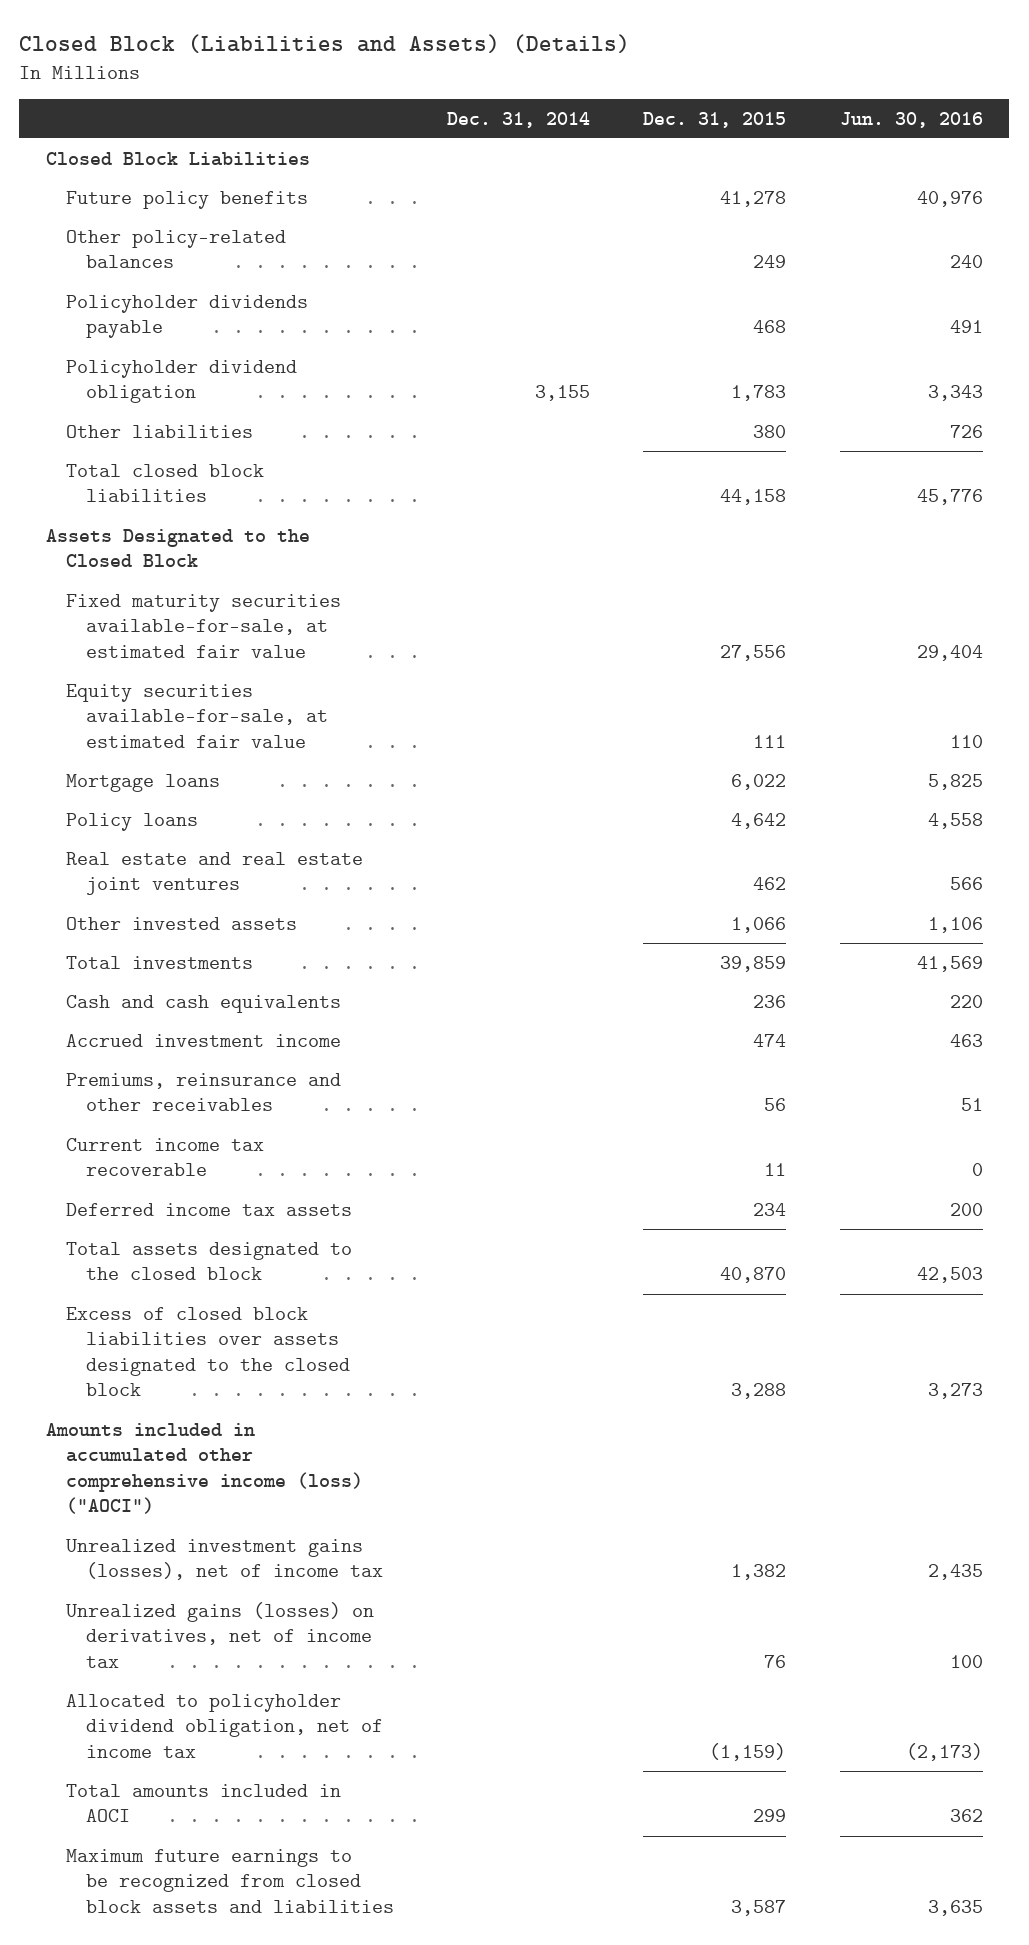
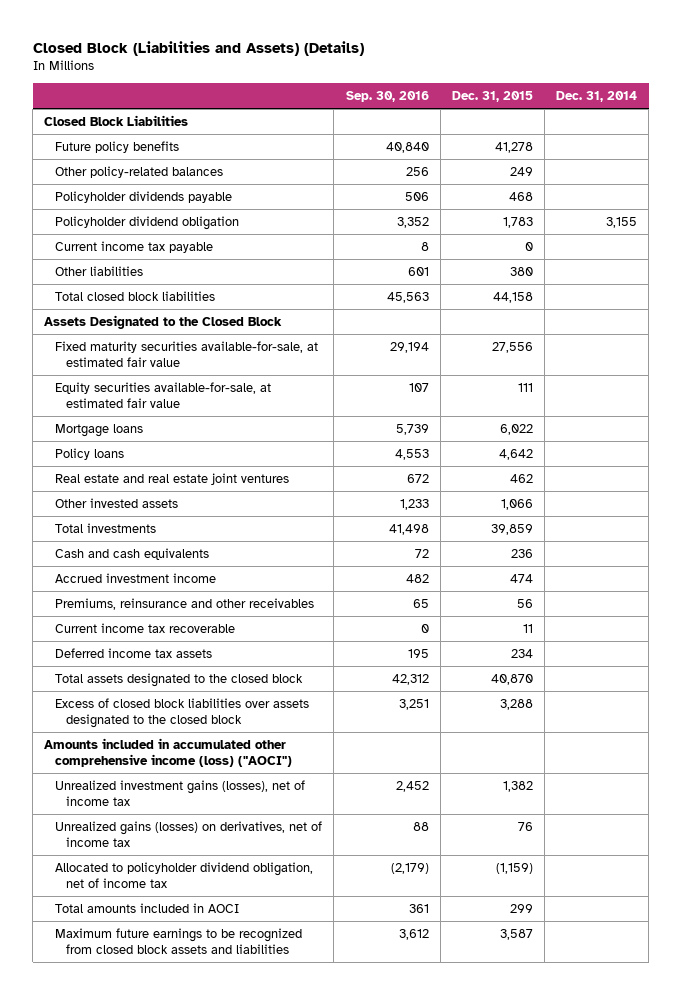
- | Dec. 31, 2014 | Dec. 31, 2015 | Jun. 30, 2016
+ | Sep. 30, 2016 | Dec. 31, 2015 | Dec. 31, 2014
+ Current income tax payable | 8 | 0 |

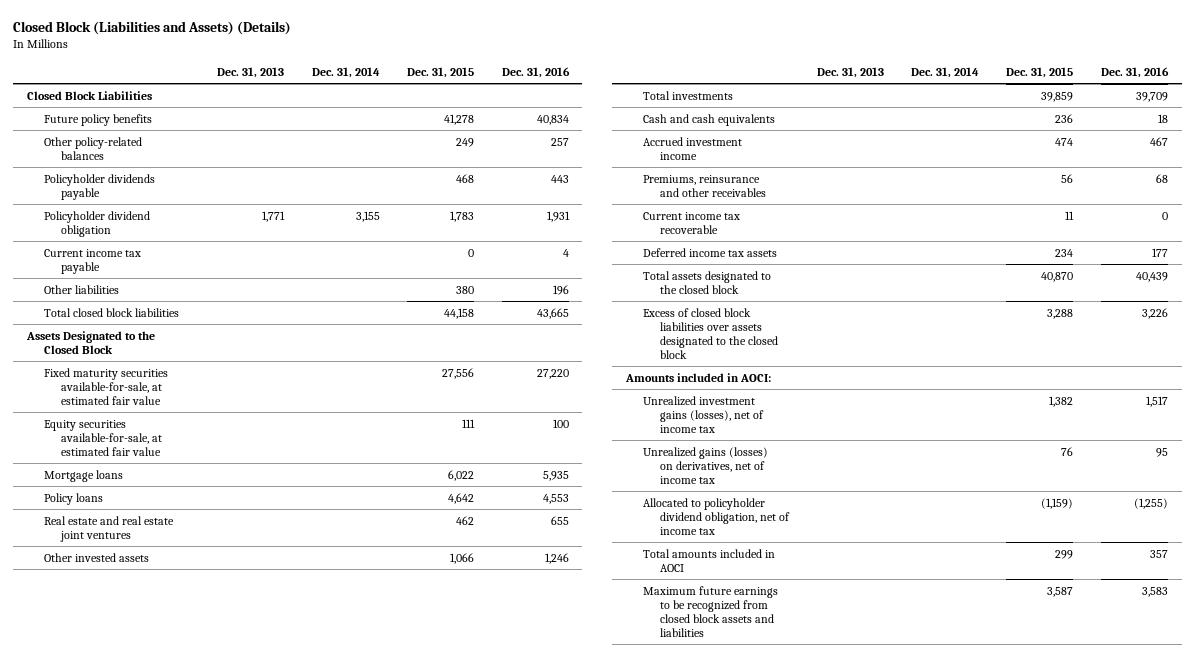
- | Sep. 30, 2016 | Dec. 31, 2015 | Dec. 31, 2014
+ | Dec. 31, 2013 | Dec. 31, 2014 | Dec. 31, 2015 | Dec. 31, 2016
- Amounts included in accumulated other comprehensive income (loss) ("AOCI")
+ Amounts included in AOCI:

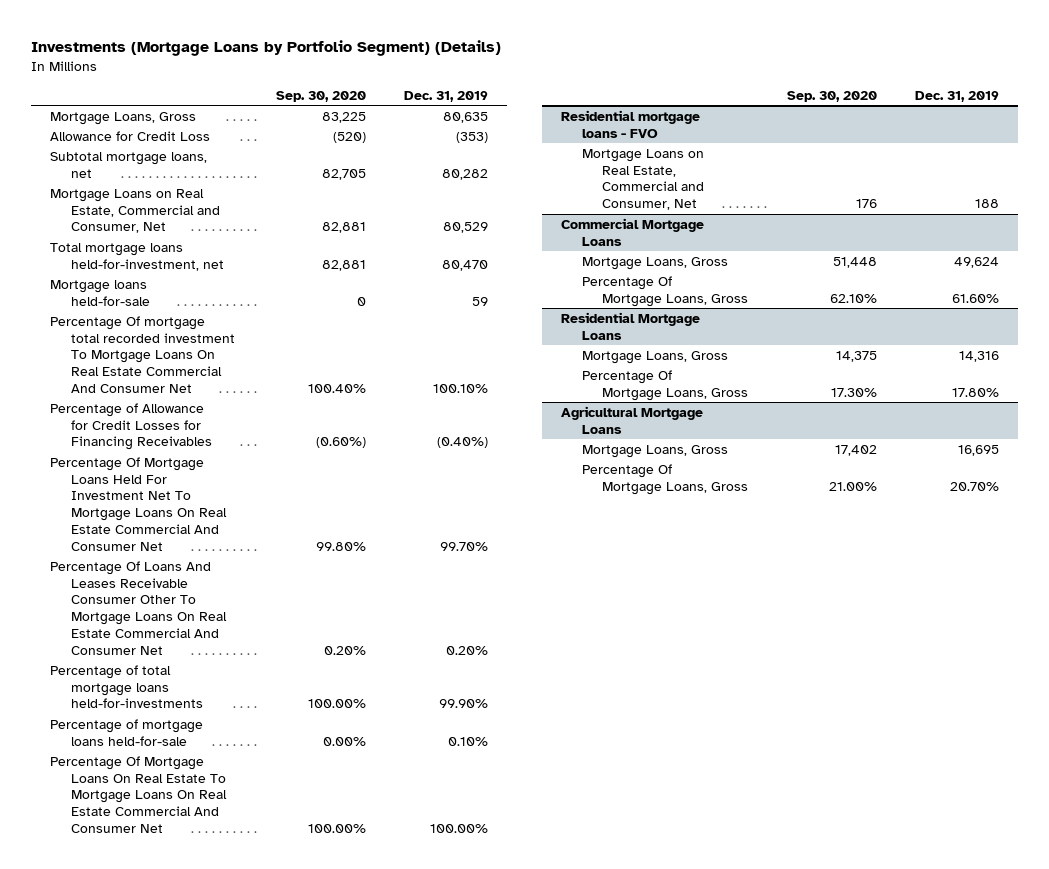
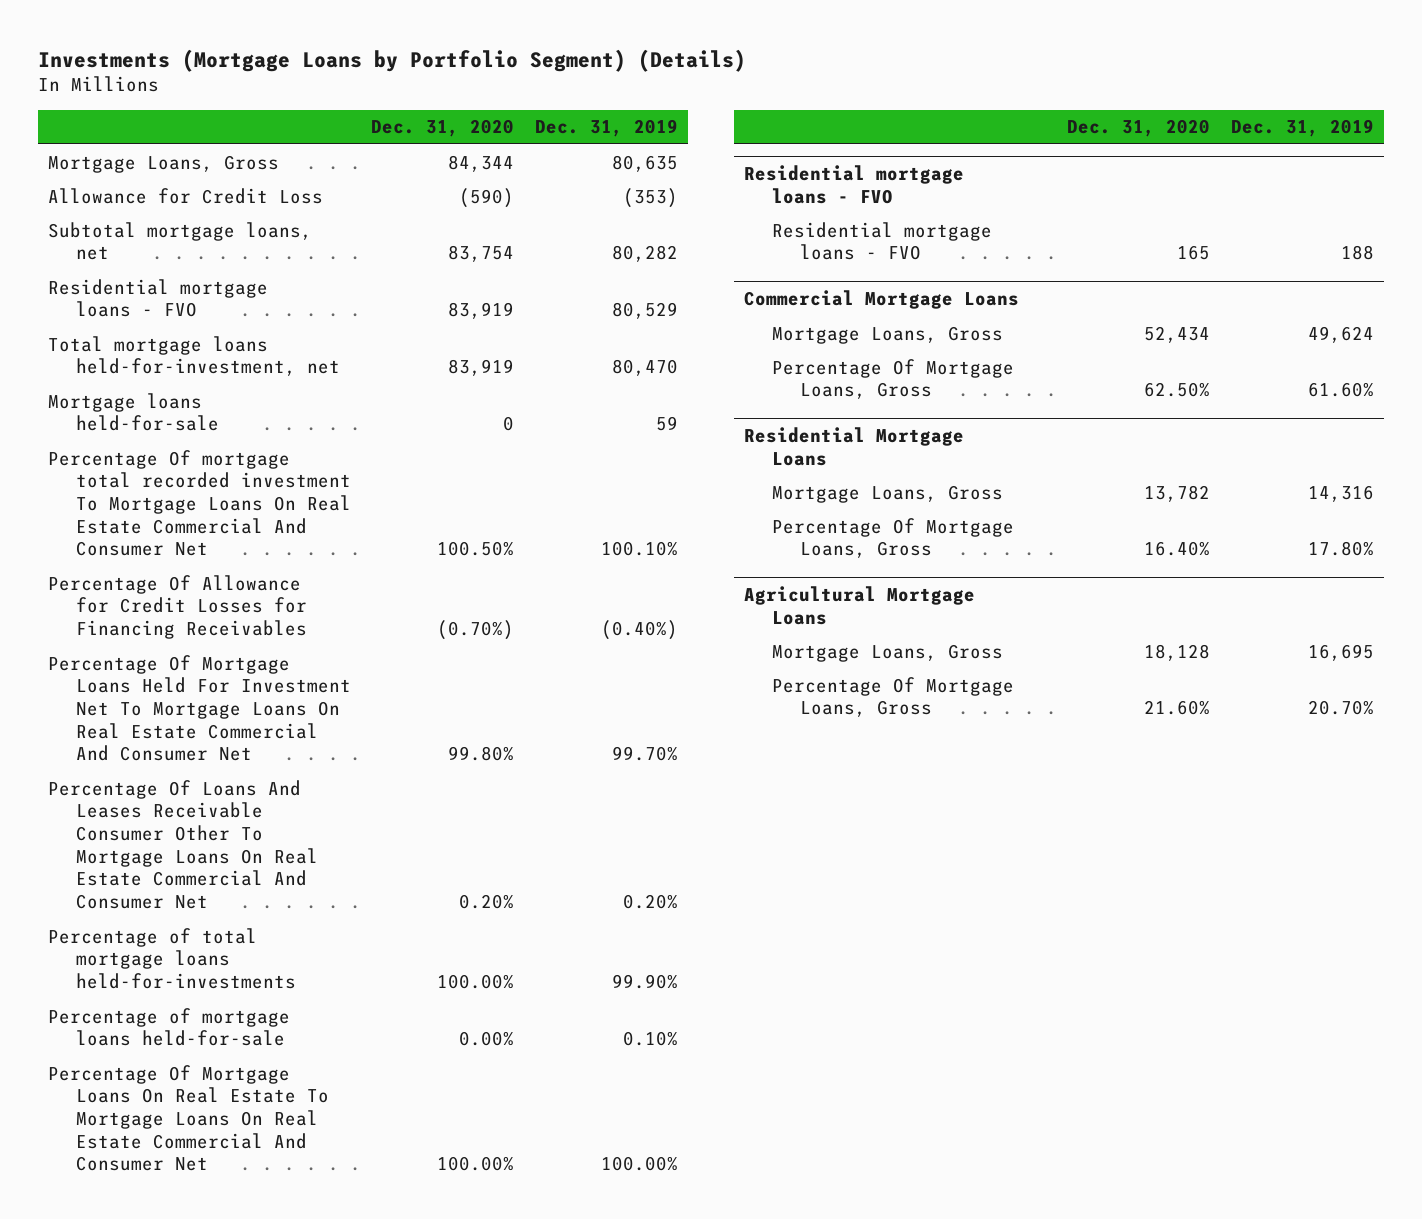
- | Sep. 30, 2020 | Dec. 31, 2019
+ | Dec. 31, 2020 | Dec. 31, 2019
- Mortgage Loans on Real Estate, Commercial and Consumer, Net | 82,881 | 80,529
+ Residential mortgage loans - FVO | 83,919 | 80,529
- Percentage of Allowance for Credit Losses for Financing Receivables | (0.60%) | (0.40%)
+ Percentage Of Allowance for Credit Losses for Financing Receivables | (0.70%) | (0.40%)
@ Residential mortgage loans - FVO
- Mortgage Loans on Real Estate, Commercial and Consumer, Net | 176 | 188
+ Residential mortgage loans - FVO | 165 | 188

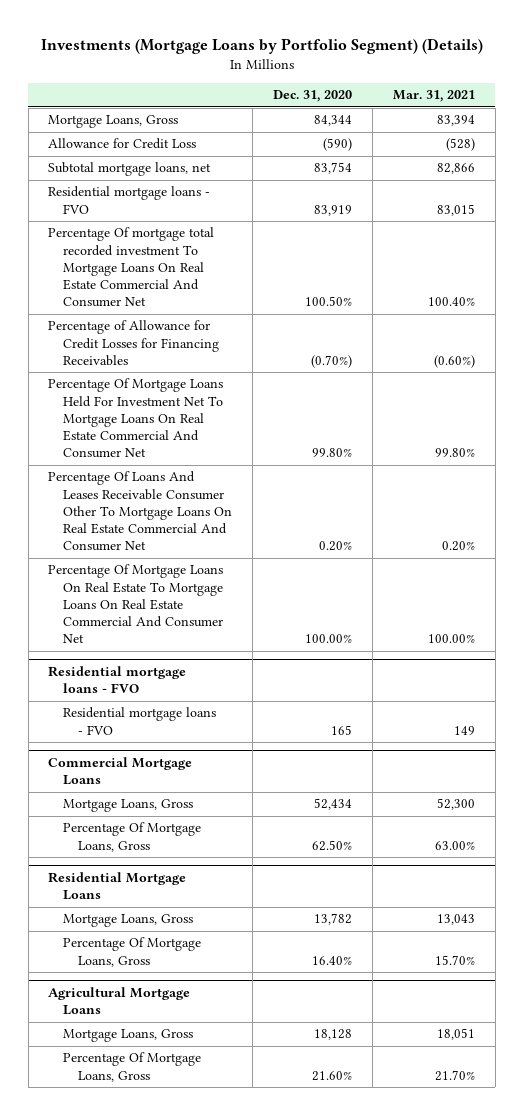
- | Dec. 31, 2020 | Dec. 31, 2019
+ | Dec. 31, 2020 | Mar. 31, 2021
- Total mortgage loans held-for-investment, net | 83,919 | 80,470
- Mortgage loans held-for-sale | 0 | 59
- Percentage Of Allowance for Credit Losses for Financing Receivables | (0.70%) | (0.40%)
+ Percentage of Allowance for Credit Losses for Financing Receivables | (0.70%) | (0.60%)
- Percentage of total mortgage loans held-for-investments | 100.00% | 99.90%
- Percentage of mortgage loans held-for-sale | 0.00% | 0.10%

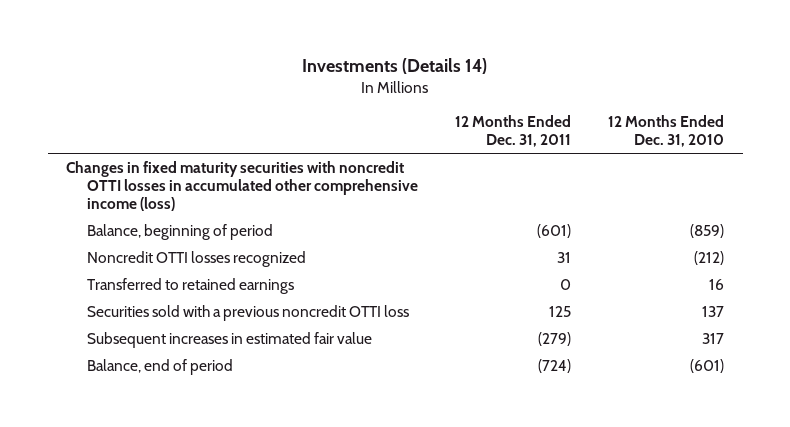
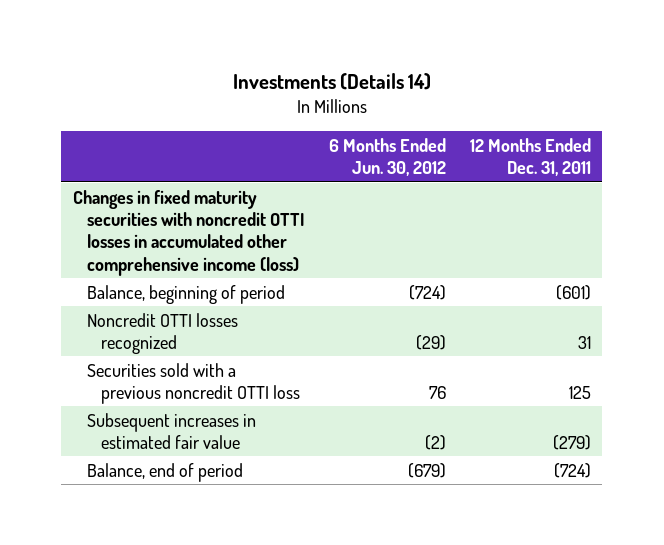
- | 12 Months Ended Dec. 31, 2011 | 12 Months Ended Dec. 31, 2010
+ | 6 Months Ended Jun. 30, 2012 | 12 Months Ended Dec. 31, 2011
- Transferred to retained earnings | 0 | 16

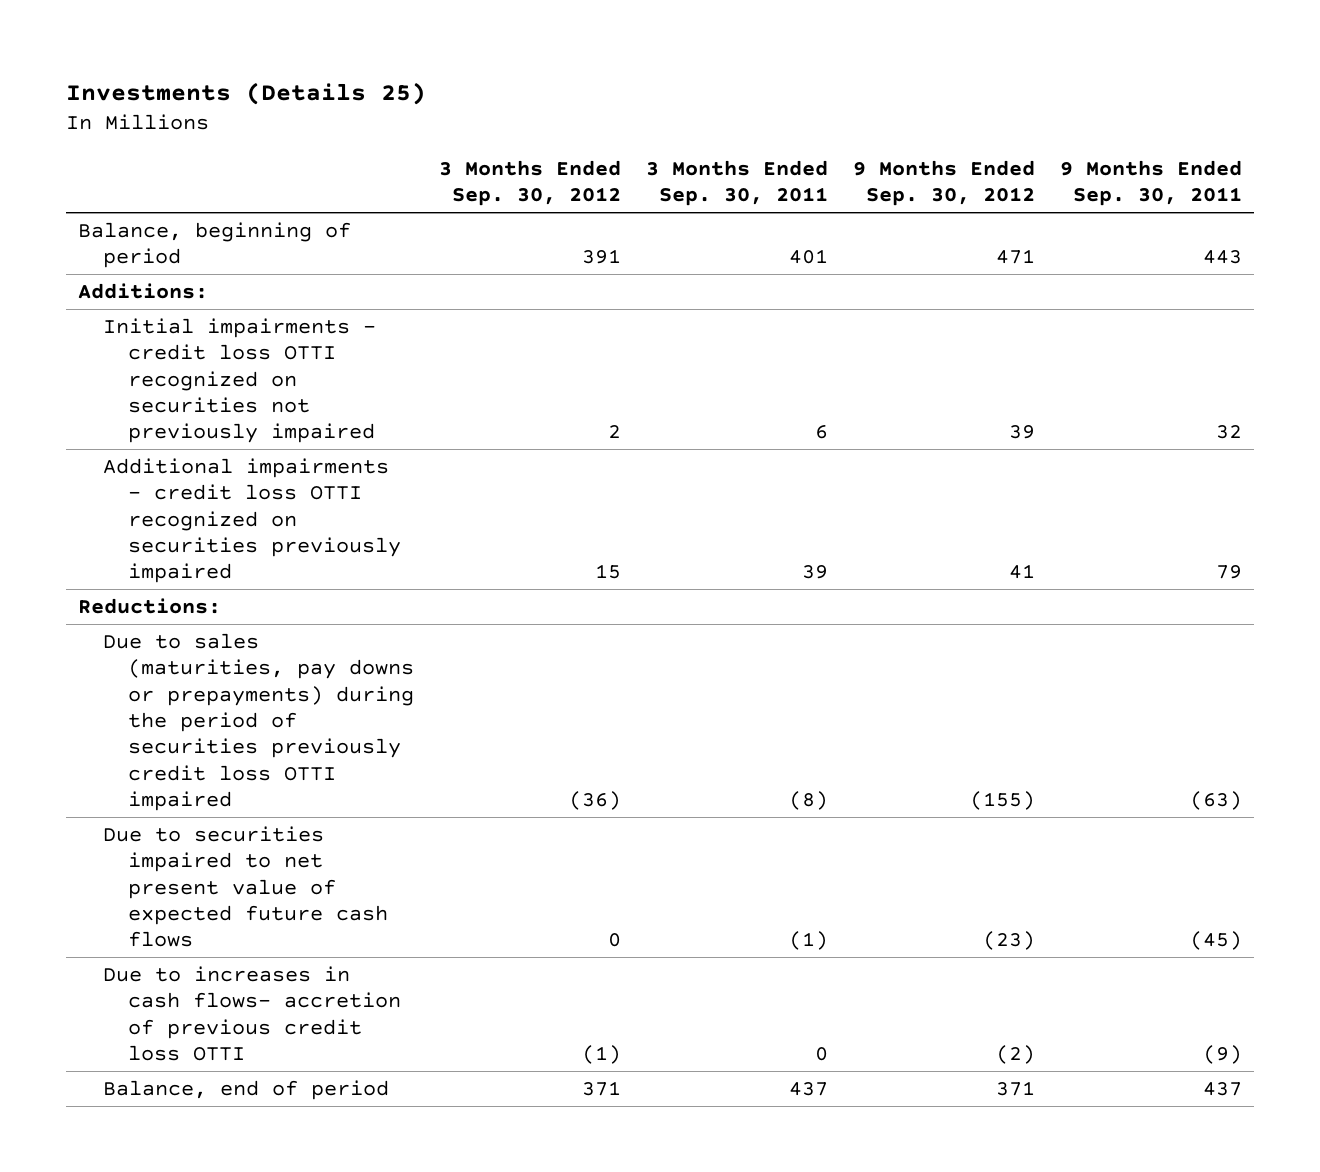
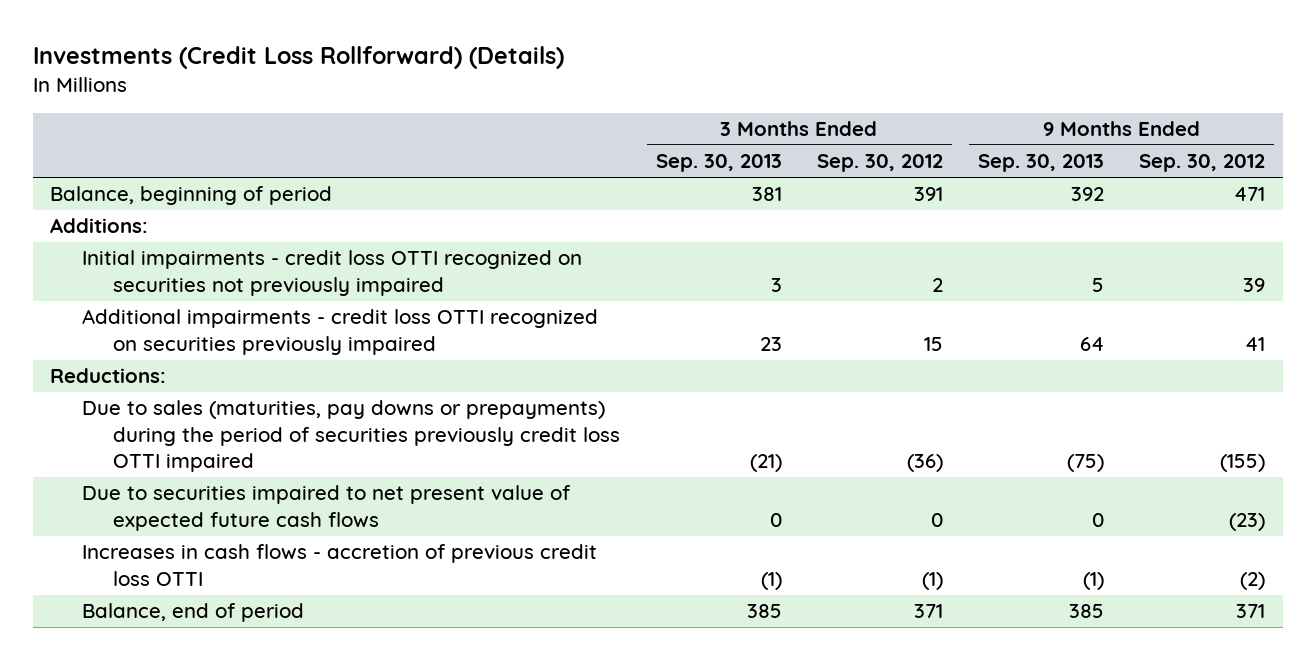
- Investments (Details 25)
+ Investments (Credit Loss Rollforward) (Details)
- | 3 Months Ended Sep. 30, 2012 | 3 Months Ended Sep. 30, 2011 | 9 Months Ended Sep. 30, 2012 | 9 Months Ended Sep. 30, 2011
+ | 3 Months Ended Sep. 30, 2013 | 3 Months Ended Sep. 30, 2012 | 9 Months Ended Sep. 30, 2013 | 9 Months Ended Sep. 30, 2012
- Due to increases in cash flows- accretion of previous credit loss OTTI | (1) | 0 | (2) | (9)
+ Increases in cash flows - accretion of previous credit loss OTTI | (1) | (1) | (1) | (2)

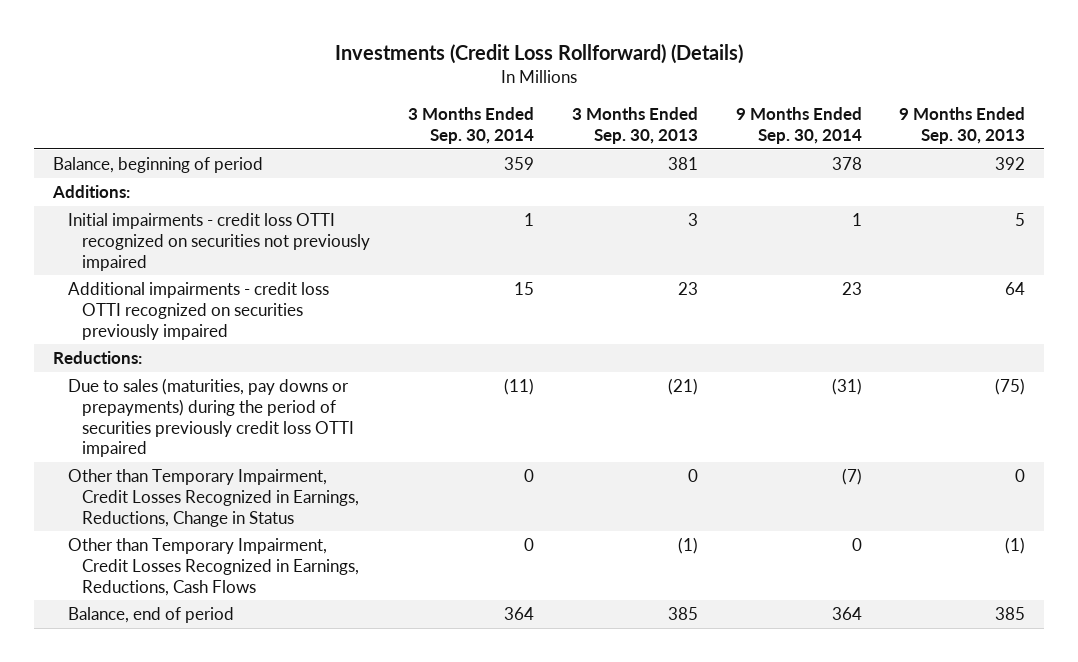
- | 3 Months Ended Sep. 30, 2013 | 3 Months Ended Sep. 30, 2012 | 9 Months Ended Sep. 30, 2013 | 9 Months Ended Sep. 30, 2012
+ | 3 Months Ended Sep. 30, 2014 | 3 Months Ended Sep. 30, 2013 | 9 Months Ended Sep. 30, 2014 | 9 Months Ended Sep. 30, 2013
- Due to securities impaired to net present value of expected future cash flows | 0 | 0 | 0 | (23)
- Increases in cash flows - accretion of previous credit loss OTTI | (1) | (1) | (1) | (2)
+ Other than Temporary Impairment, Credit Losses Recognized in Earnings, Reductions, Change in Status | 0 | 0 | (7) | 0
+ Other than Temporary Impairment, Credit Losses Recognized in Earnings, Reductions, Cash Flows | 0 | (1) | 0 | (1)

